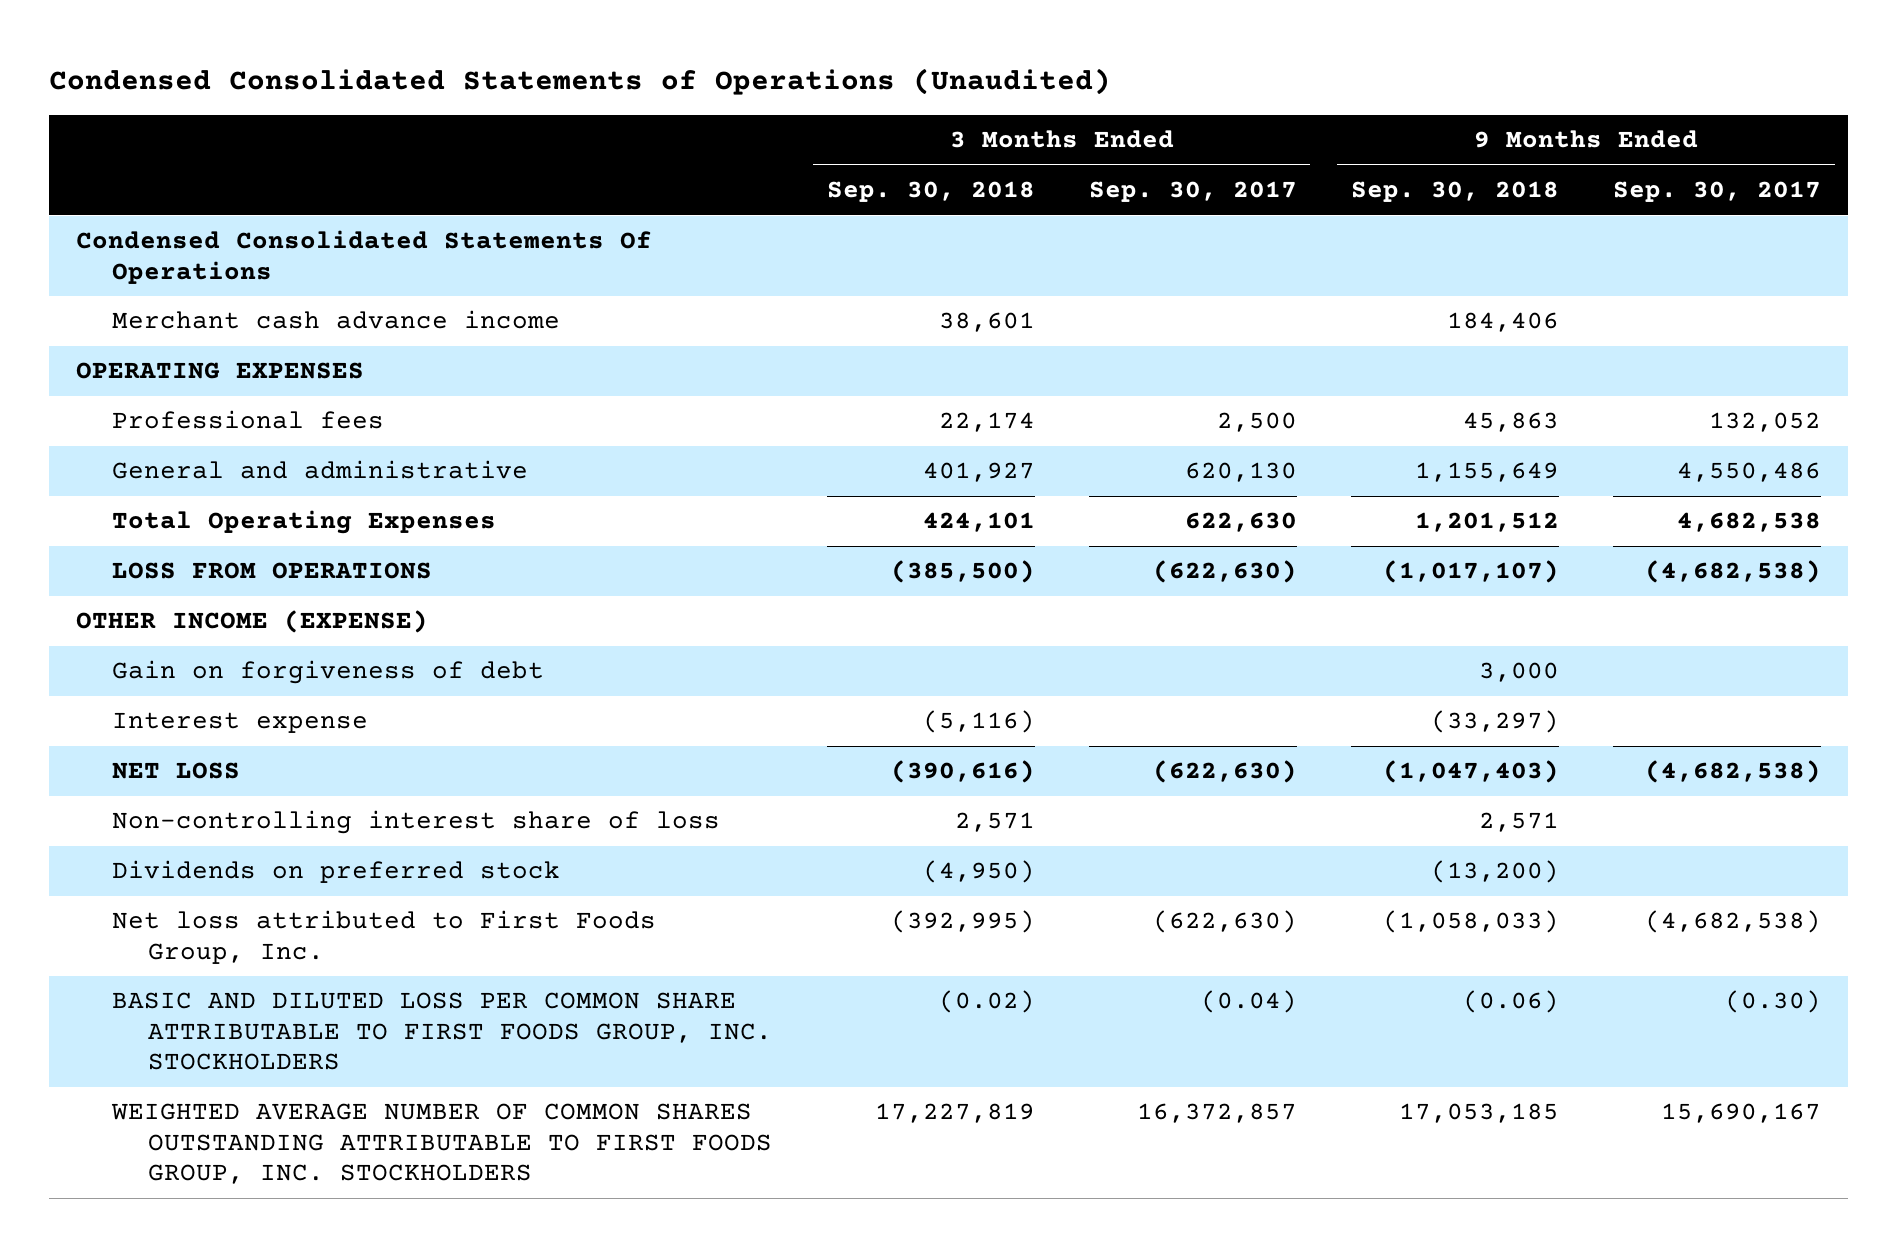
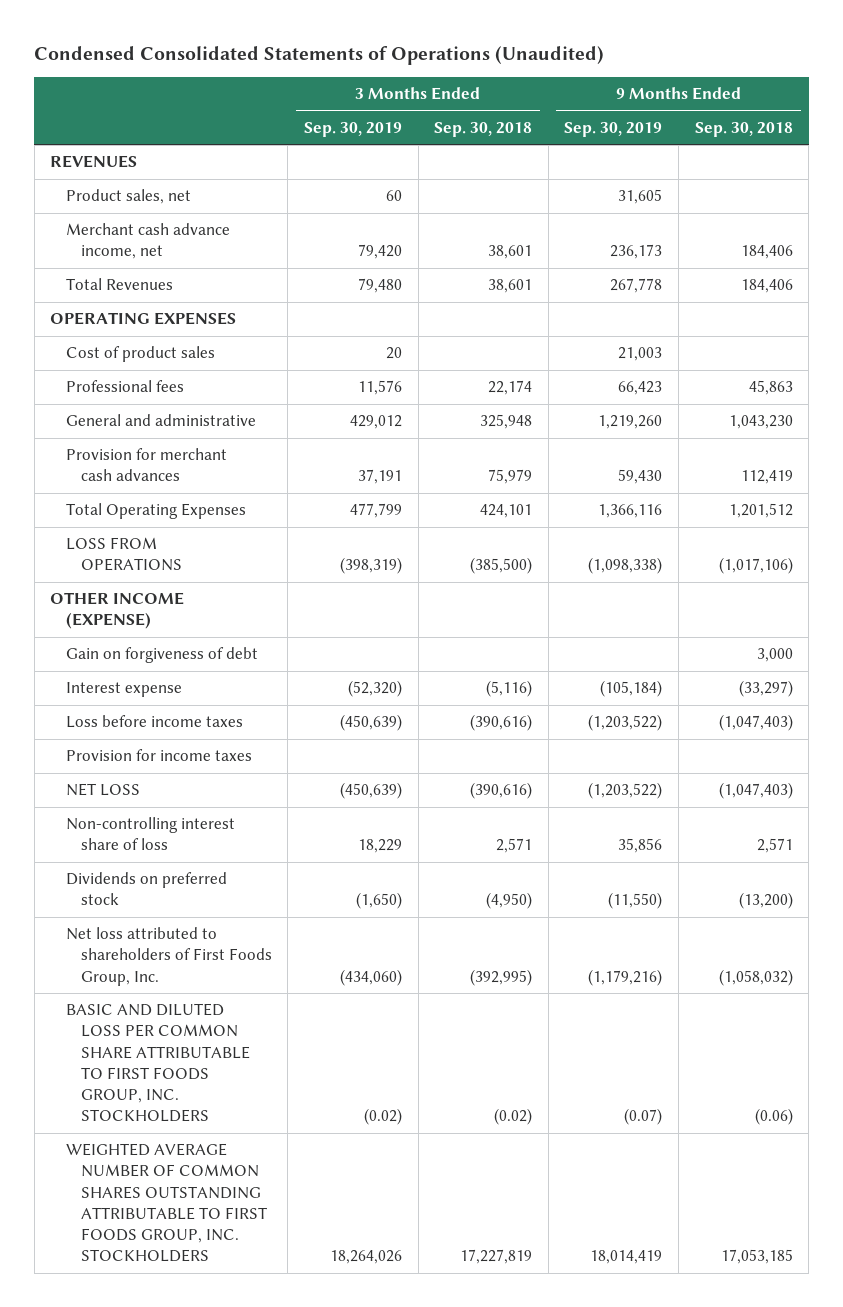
- | 3 Months Ended Sep. 30, 2018 | 3 Months Ended Sep. 30, 2017 | 9 Months Ended Sep. 30, 2018 | 9 Months Ended Sep. 30, 2017
+ | 3 Months Ended Sep. 30, 2019 | 3 Months Ended Sep. 30, 2018 | 9 Months Ended Sep. 30, 2019 | 9 Months Ended Sep. 30, 2018
- Condensed Consolidated Statements Of Operations
- Merchant cash advance income | 38,601 | | 184,406 |
+ REVENUES
+ Product sales, net | 60 | | 31,605 |
+ Merchant cash advance income, net | 79,420 | 38,601 | 236,173 | 184,406
+ Total Revenues | 79,480 | 38,601 | 267,778 | 184,406
+ Cost of product sales | 20 | | 21,003 |
- General and administrative | 401,927 | 620,130 | 1,155,649 | 4,550,486
+ General and administrative | 429,012 | 325,948 | 1,219,260 | 1,043,230
+ Provision for merchant cash advances | 37,191 | 75,979 | 59,430 | 112,419
- LOSS FROM OPERATIONS | (385,500) | (622,630) | (1,017,107) | (4,682,538)
+ LOSS FROM OPERATIONS | (398,319) | (385,500) | (1,098,338) | (1,017,106)
+ Loss before income taxes | (450,639) | (390,616) | (1,203,522) | (1,047,403)
+ Provision for income taxes
- Net loss attributed to First Foods Group, Inc. | (392,995) | (622,630) | (1,058,033) | (4,682,538)
+ Net loss attributed to shareholders of First Foods Group, Inc. | (434,060) | (392,995) | (1,179,216) | (1,058,032)

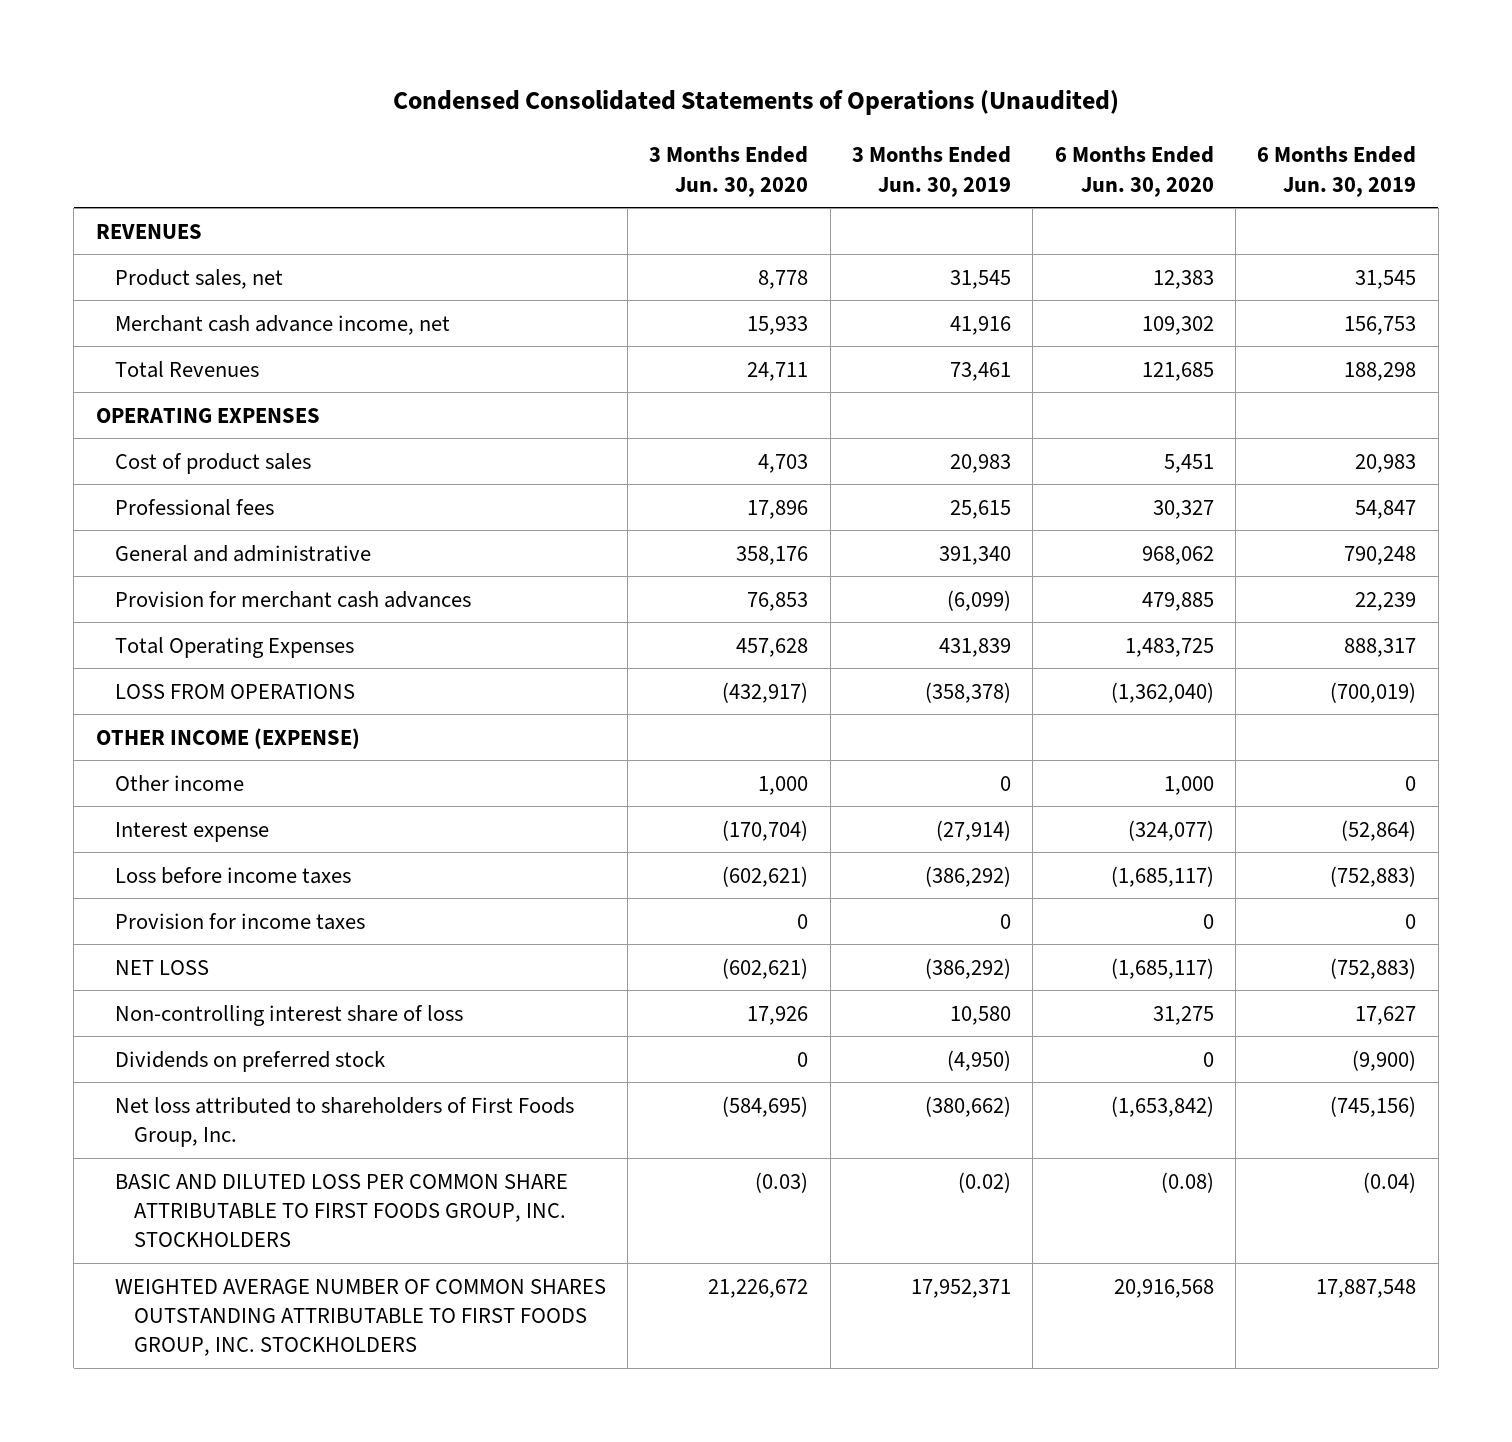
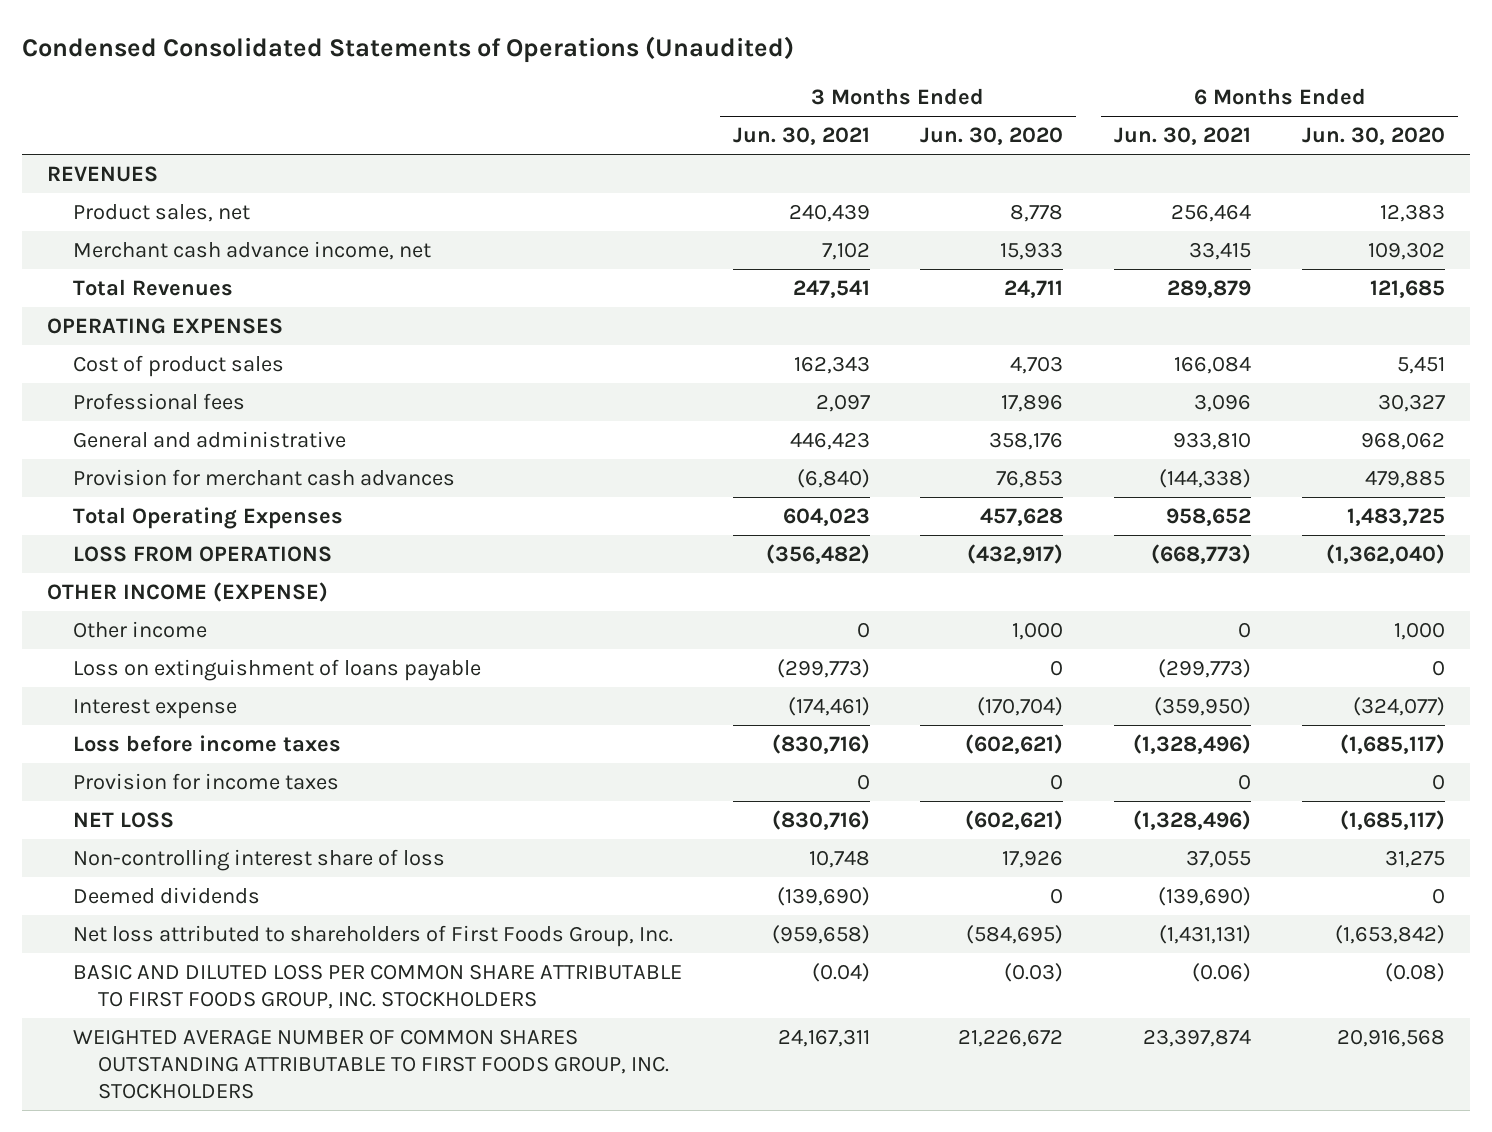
- | 3 Months Ended Jun. 30, 2020 | 3 Months Ended Jun. 30, 2019 | 6 Months Ended Jun. 30, 2020 | 6 Months Ended Jun. 30, 2019
+ | 3 Months Ended Jun. 30, 2021 | 3 Months Ended Jun. 30, 2020 | 6 Months Ended Jun. 30, 2021 | 6 Months Ended Jun. 30, 2020
+ Loss on extinguishment of loans payable | (299,773) | 0 | (299,773) | 0
- Dividends on preferred stock | 0 | (4,950) | 0 | (9,900)
+ Deemed dividends | (139,690) | 0 | (139,690) | 0

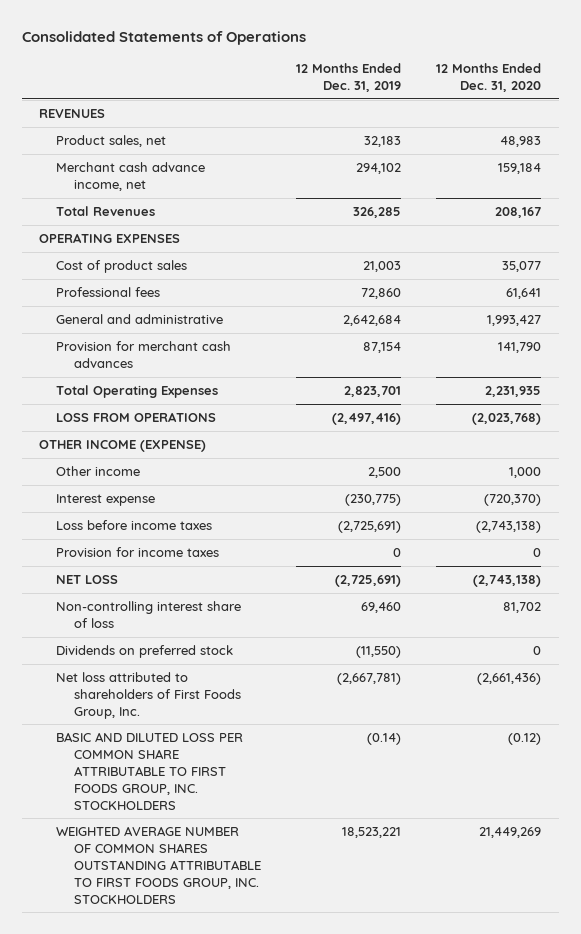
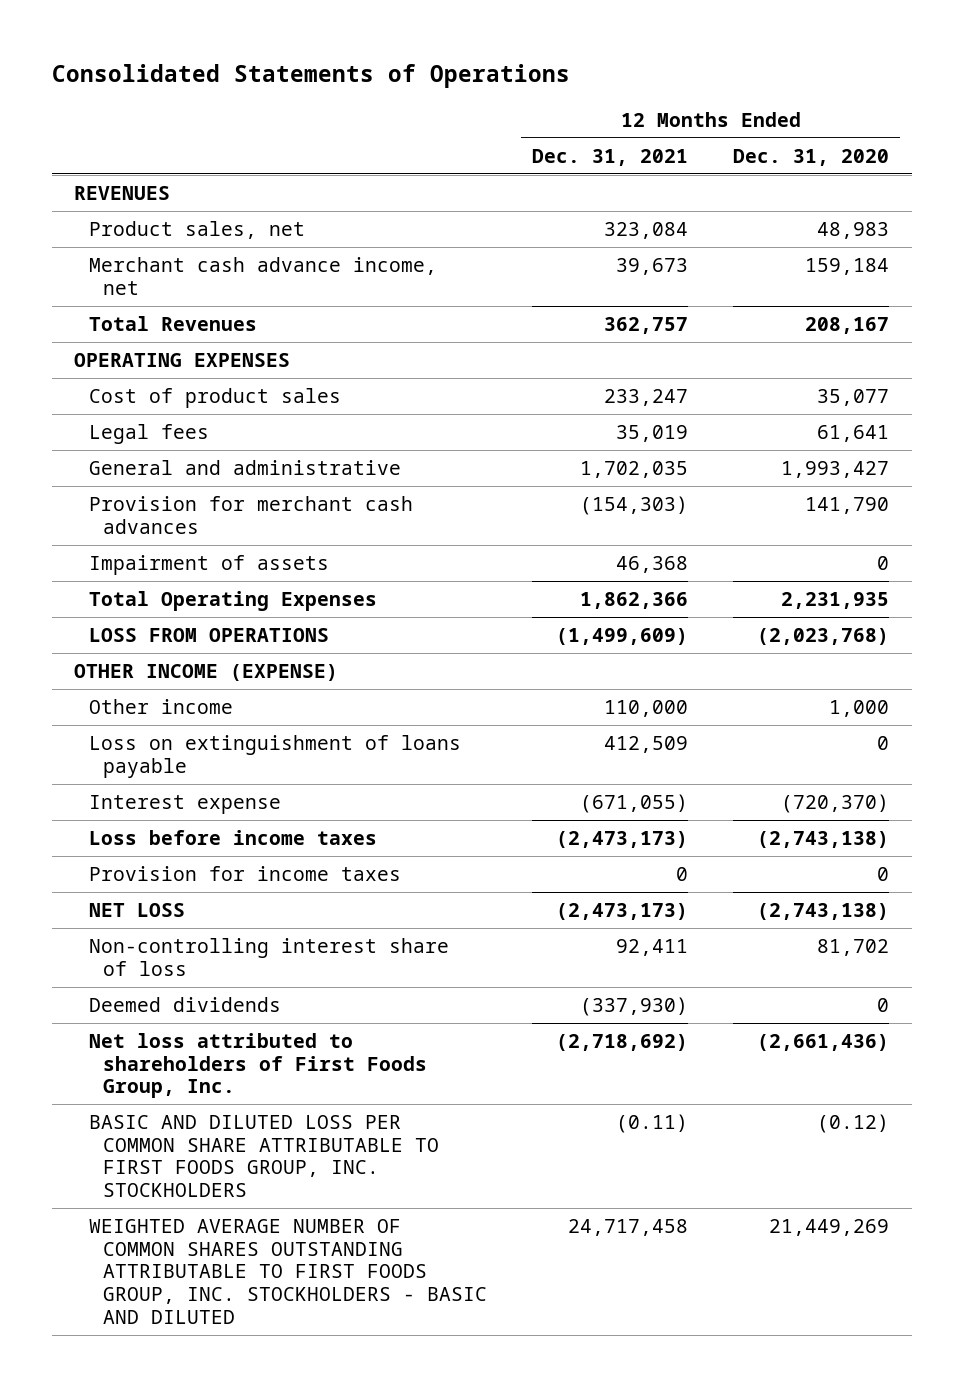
- | 12 Months Ended Dec. 31, 2019 | 12 Months Ended Dec. 31, 2020
+ | 12 Months Ended Dec. 31, 2021 | 12 Months Ended Dec. 31, 2020
- Professional fees | 72,860 | 61,641
+ Legal fees | 35,019 | 61,641
+ Impairment of assets | 46,368 | 0
+ Loss on extinguishment of loans payable | 412,509 | 0
- Dividends on preferred stock | (11,550) | 0
+ Deemed dividends | (337,930) | 0
- WEIGHTED AVERAGE NUMBER OF COMMON SHARES OUTSTANDING ATTRIBUTABLE TO FIRST FOODS GROUP, INC. STOCKHOLDERS | 18,523,221 | 21,449,269
+ WEIGHTED AVERAGE NUMBER OF COMMON SHARES OUTSTANDING ATTRIBUTABLE TO FIRST FOODS GROUP, INC. STOCKHOLDERS - BASIC AND DILUTED | 24,717,458 | 21,449,269

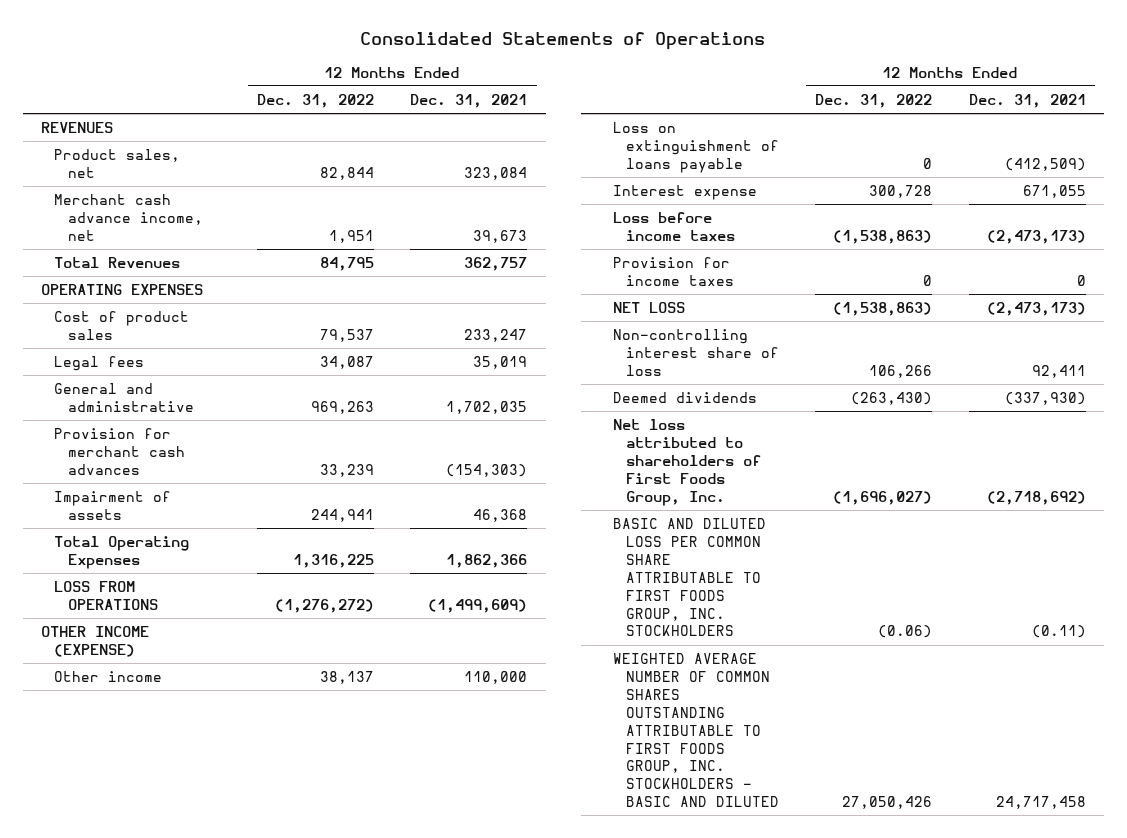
- | 12 Months Ended Dec. 31, 2021 | 12 Months Ended Dec. 31, 2020
+ | 12 Months Ended Dec. 31, 2022 | 12 Months Ended Dec. 31, 2021
- Loss on extinguishment of loans payable | 412,509 | 0
- Interest expense | (671,055) | (720,370)
+ Loss on extinguishment of loans payable | 0 | (412,509)
+ Interest expense | 300,728 | 671,055

